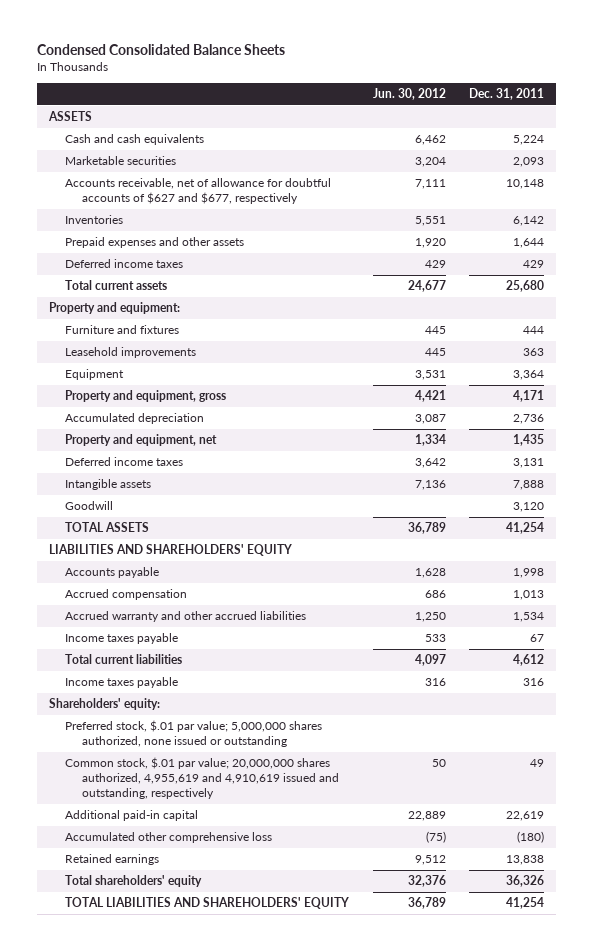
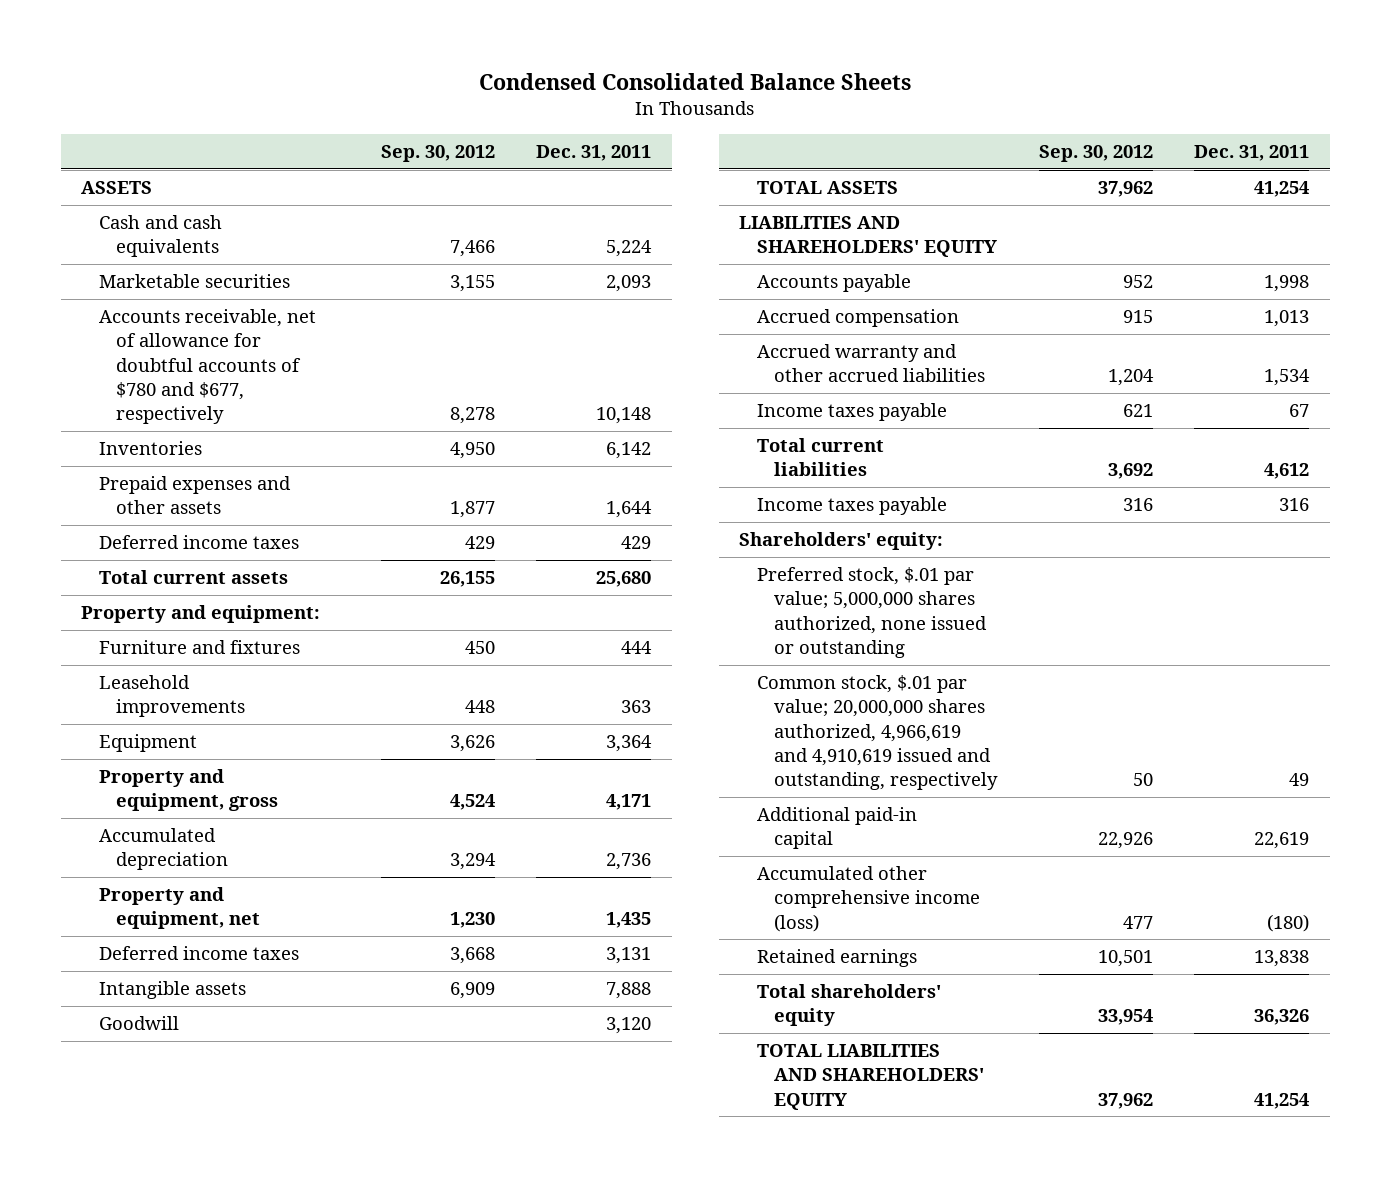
- | Jun. 30, 2012 | Dec. 31, 2011
+ | Sep. 30, 2012 | Dec. 31, 2011
- Accounts receivable, net of allowance for doubtful accounts of $627 and $677, respectively | 7,111 | 10,148
+ Accounts receivable, net of allowance for doubtful accounts of $780 and $677, respectively | 8,278 | 10,148
- Common stock, $.01 par value; 20,000,000 shares authorized, 4,955,619 and 4,910,619 issued and outstanding, respectively | 50 | 49
+ Common stock, $.01 par value; 20,000,000 shares authorized, 4,966,619 and 4,910,619 issued and outstanding, respectively | 50 | 49
- Accumulated other comprehensive loss | (75) | (180)
+ Accumulated other comprehensive income (loss) | 477 | (180)

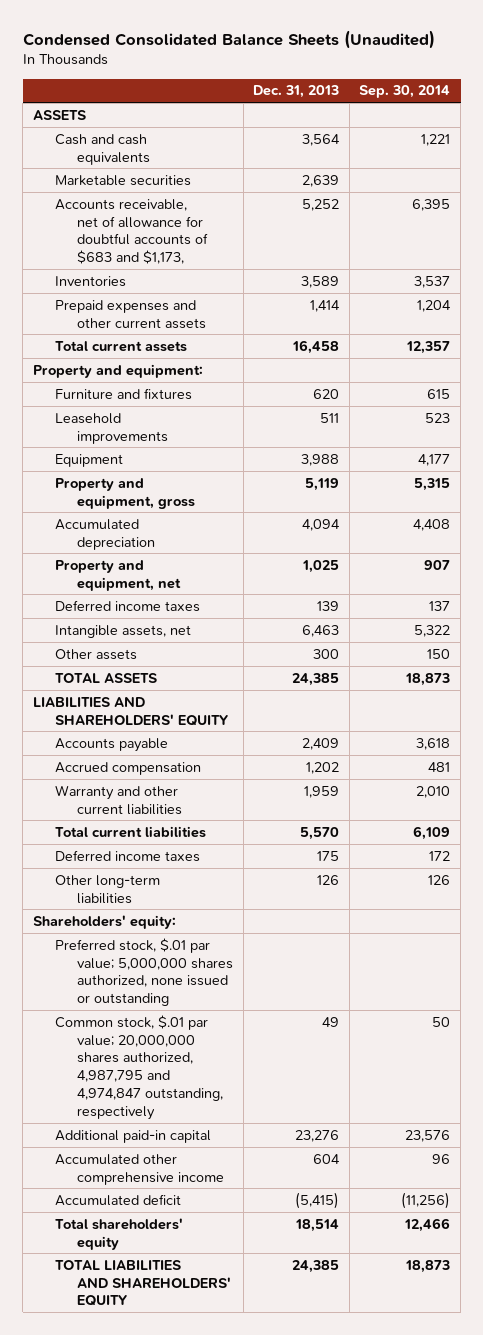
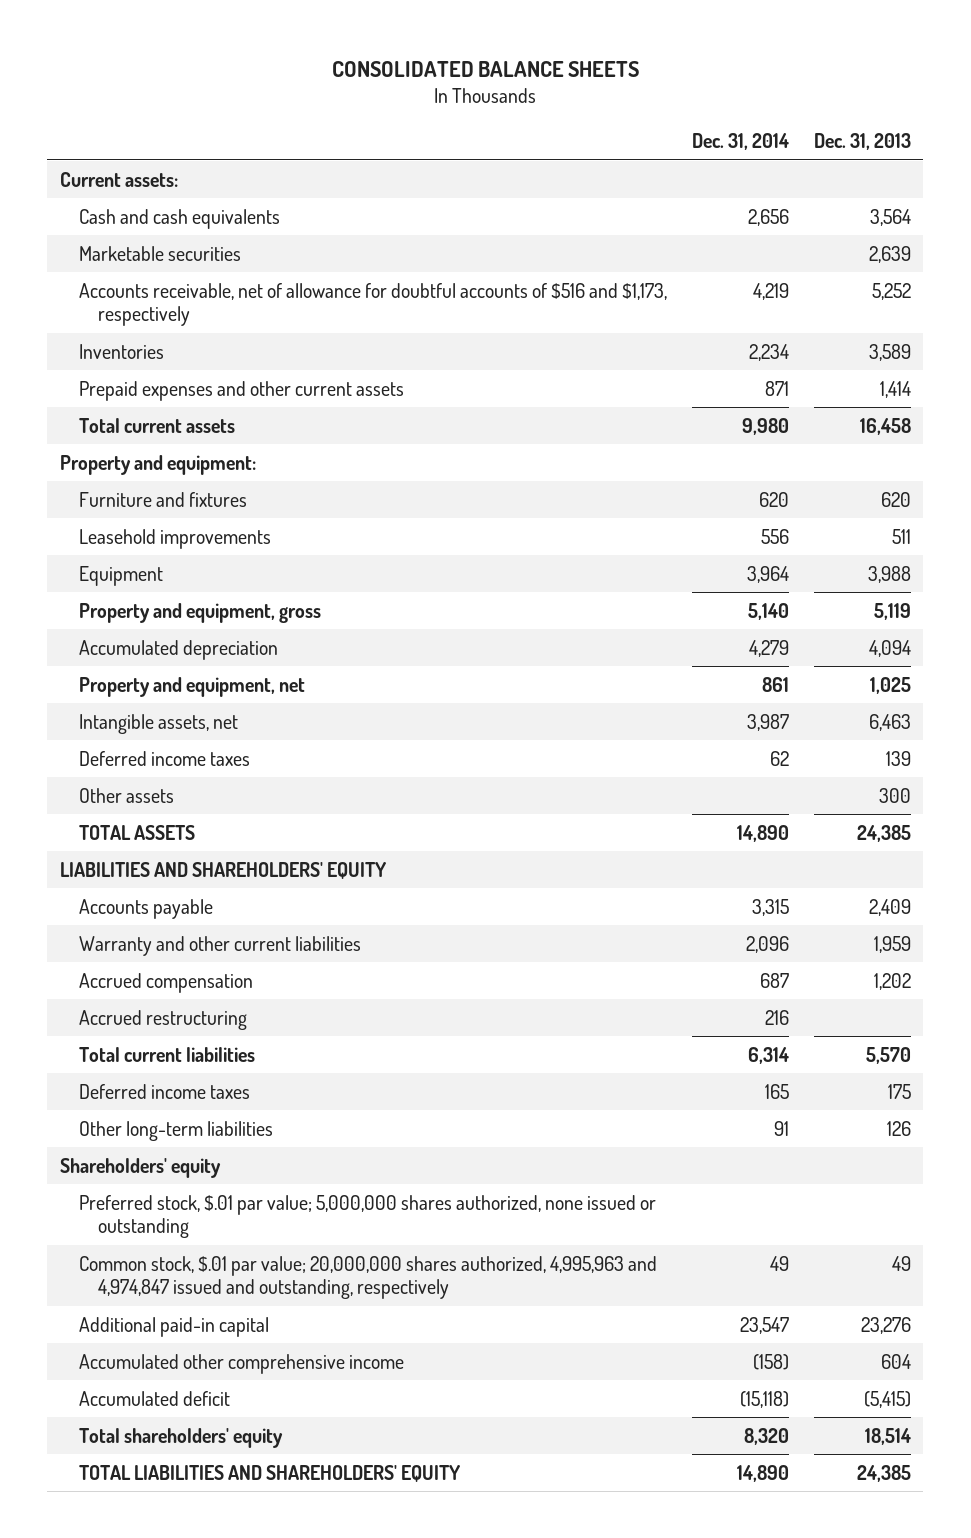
- Condensed Consolidated Balance Sheets (Unaudited)
+ CONSOLIDATED BALANCE SHEETS
- | Dec. 31, 2013 | Sep. 30, 2014
+ | Dec. 31, 2014 | Dec. 31, 2013
- ASSETS
+ Current assets:
- Accounts receivable, net of allowance for doubtful accounts of $683 and $1,173, | 5,252 | 6,395
+ Accounts receivable, net of allowance for doubtful accounts of $516 and $1,173, respectively | 4,219 | 5,252
moved down: Deferred income taxes | 62 | 139
moved down: Accrued compensation | 687 | 1,202
+ Accrued restructuring | 216 |
- Shareholders' equity:
+ Shareholders' equity
- Common stock, $.01 par value; 20,000,000 shares authorized, 4,987,795 and 4,974,847 outstanding, respectively | 49 | 50
+ Common stock, $.01 par value; 20,000,000 shares authorized, 4,995,963 and 4,974,847 issued and outstanding, respectively | 49 | 49

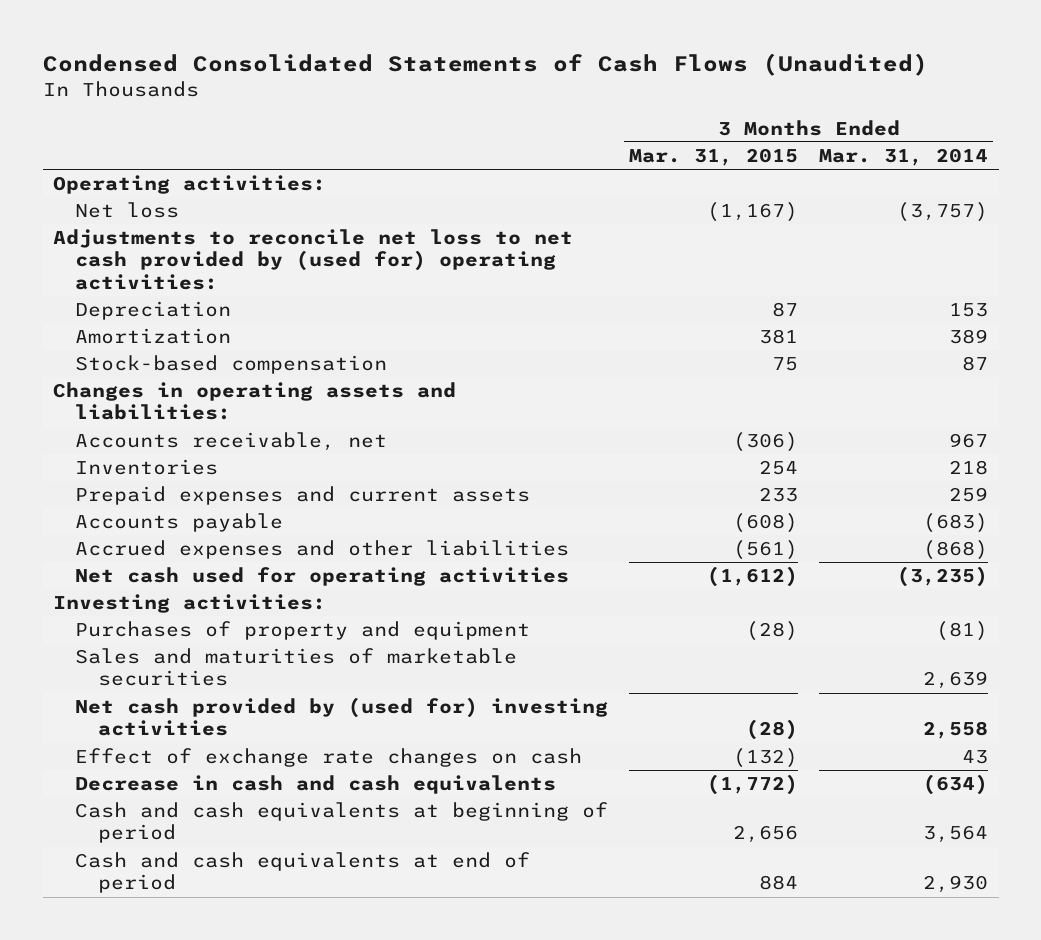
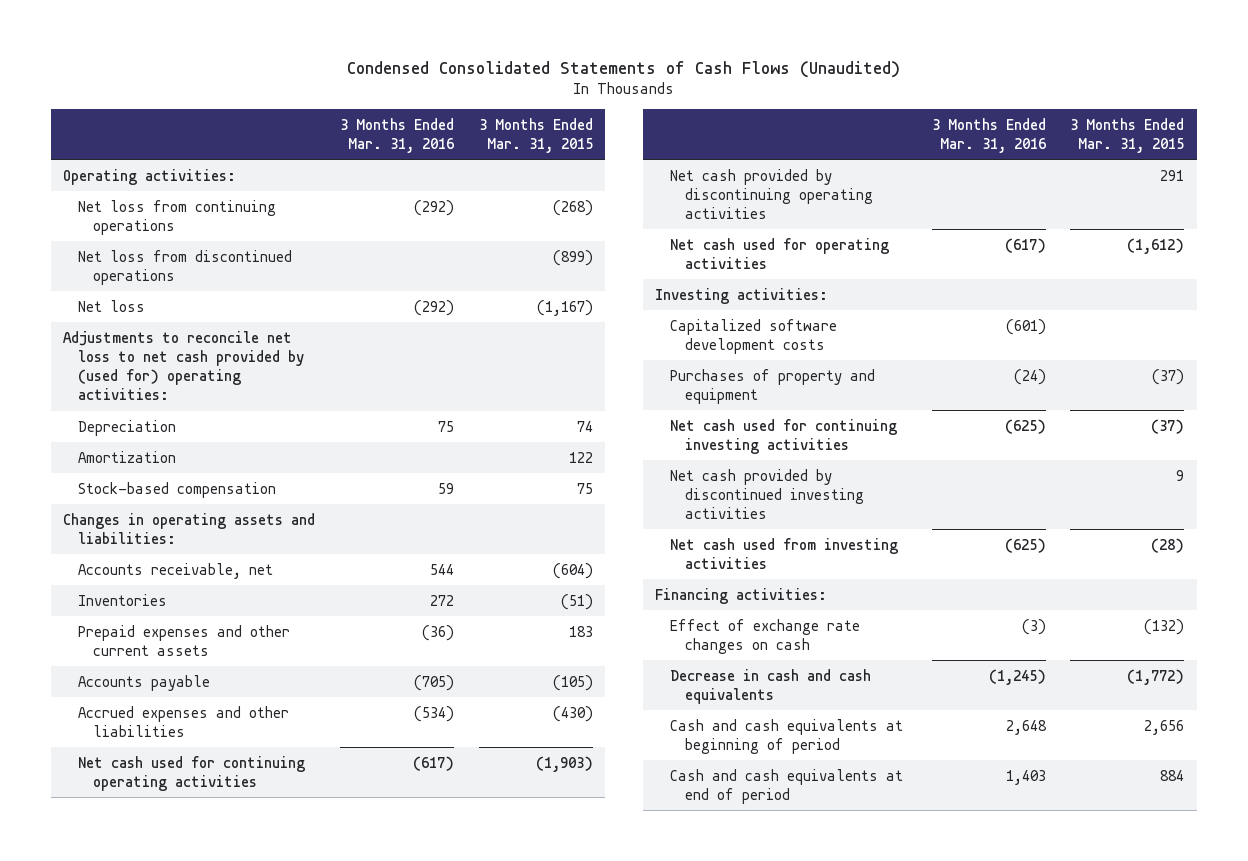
- | 3 Months Ended Mar. 31, 2015 | 3 Months Ended Mar. 31, 2014
+ | 3 Months Ended Mar. 31, 2016 | 3 Months Ended Mar. 31, 2015
+ Net loss from continuing operations | (292) | (268)
+ Net loss from discontinued operations | | (899)
- Depreciation | 87 | 153
- Amortization | 381 | 389
+ Depreciation | 75 | 74
+ Amortization | | 122
- Accounts receivable, net | (306) | 967
- Inventories | 254 | 218
- Prepaid expenses and current assets | 233 | 259
- Accounts payable | (608) | (683)
- Accrued expenses and other liabilities | (561) | (868)
+ Accounts receivable, net | 544 | (604)
+ Inventories | 272 | (51)
+ Prepaid expenses and other current assets | (36) | 183
+ Accounts payable | (705) | (105)
+ Accrued expenses and other liabilities | (534) | (430)
+ Net cash used for continuing operating activities | (617) | (1,903)
+ Net cash provided by discontinuing operating activities | | 291
- Purchases of property and equipment | (28) | (81)
- Sales and maturities of marketable securities | | 2,639
- Net cash provided by (used for) investing activities | (28) | 2,558
+ Capitalized software development costs | (601) |
+ Purchases of property and equipment | (24) | (37)
+ Net cash used for continuing investing activities | (625) | (37)
+ Net cash provided by discontinued investing activities | | 9
+ Net cash used from investing activities | (625) | (28)
+ Financing activities:

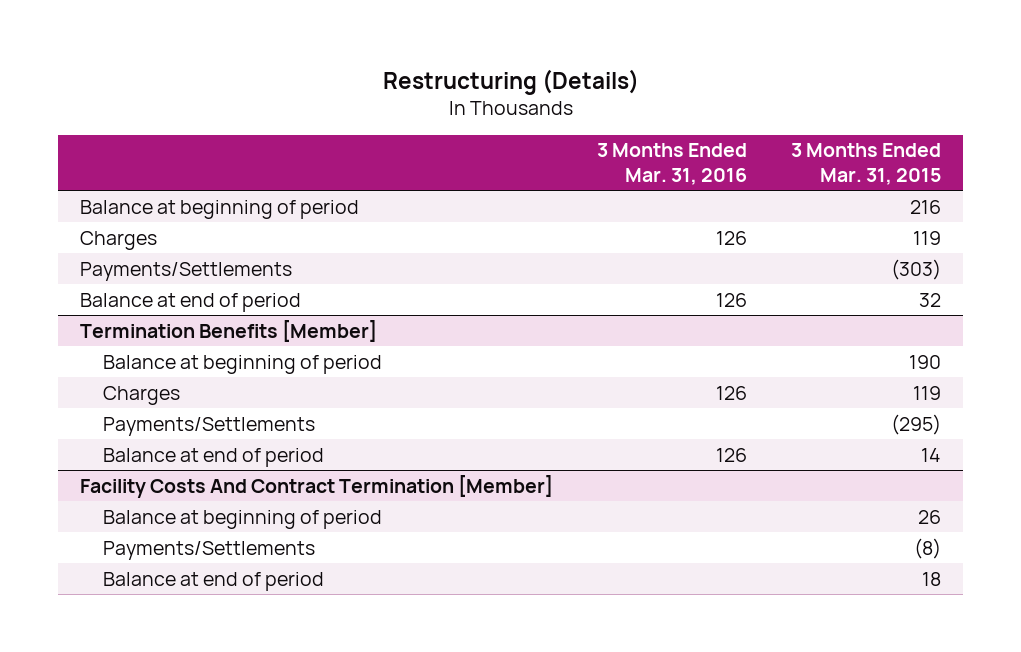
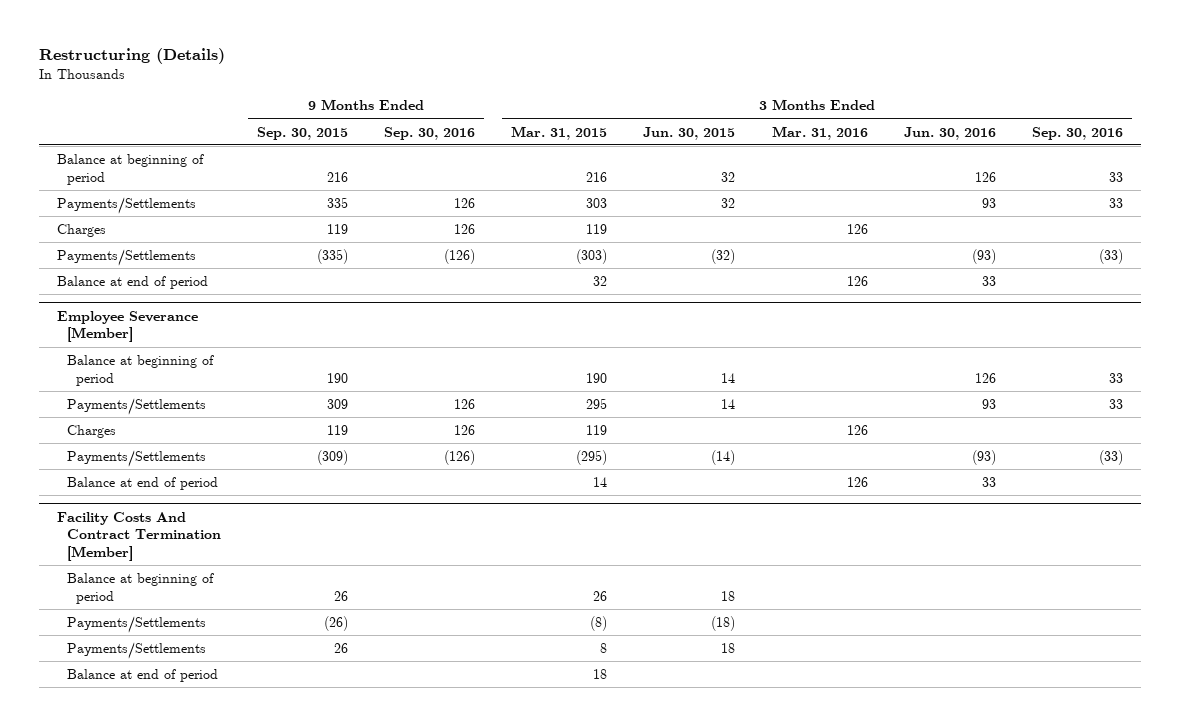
- | 3 Months Ended Mar. 31, 2016 | 3 Months Ended Mar. 31, 2015
+ | 9 Months Ended Sep. 30, 2015 | 9 Months Ended Sep. 30, 2016 | 3 Months Ended Mar. 31, 2015 | 3 Months Ended Jun. 30, 2015 | 3 Months Ended Mar. 31, 2016 | 3 Months Ended Jun. 30, 2016 | 3 Months Ended Sep. 30, 2016
+ Payments/Settlements | 335 | 126 | 303 | 32 | | 93 | 33
- Termination Benefits [Member]
+ Employee Severance [Member]
+ Payments/Settlements | 309 | 126 | 295 | 14 | | 93 | 33
@ Facility Costs And Contract Termination [Member]
+ Payments/Settlements | 26 | | 8 | 18 | | |

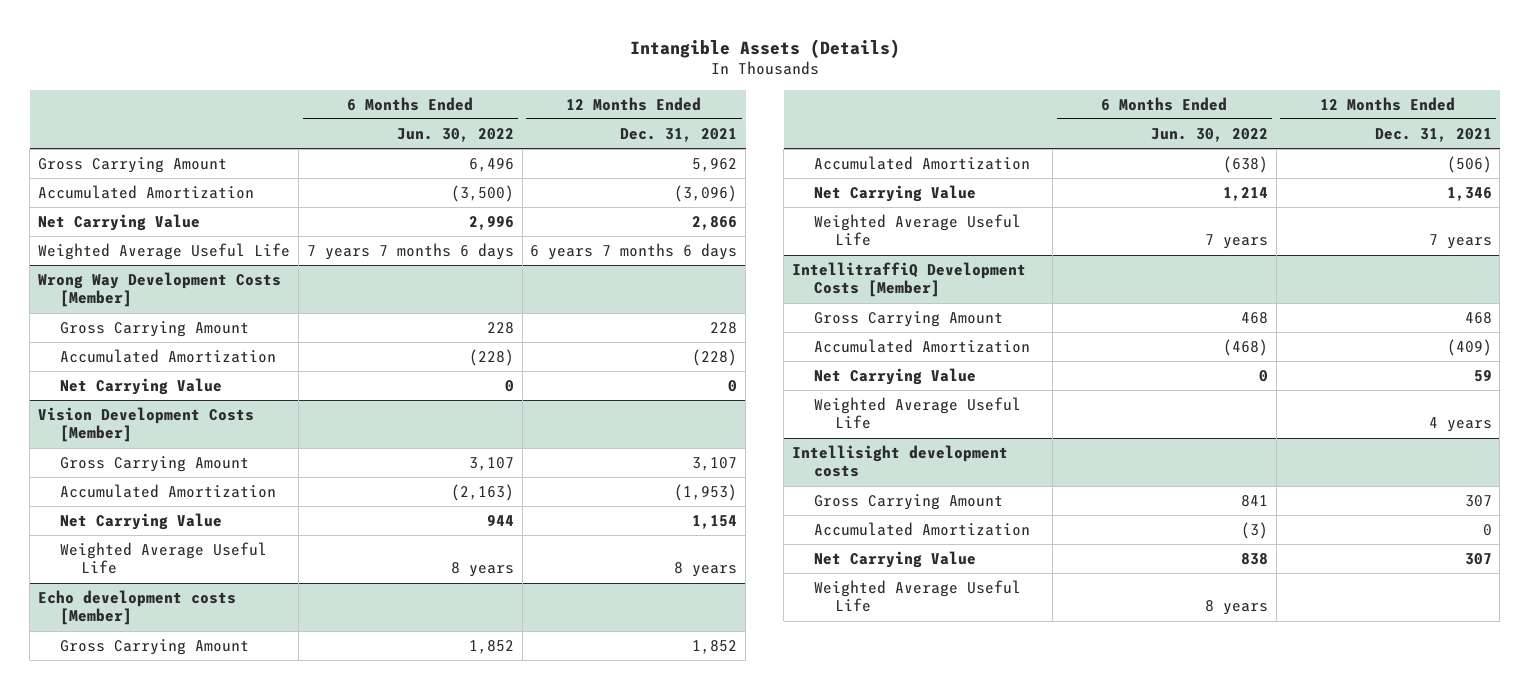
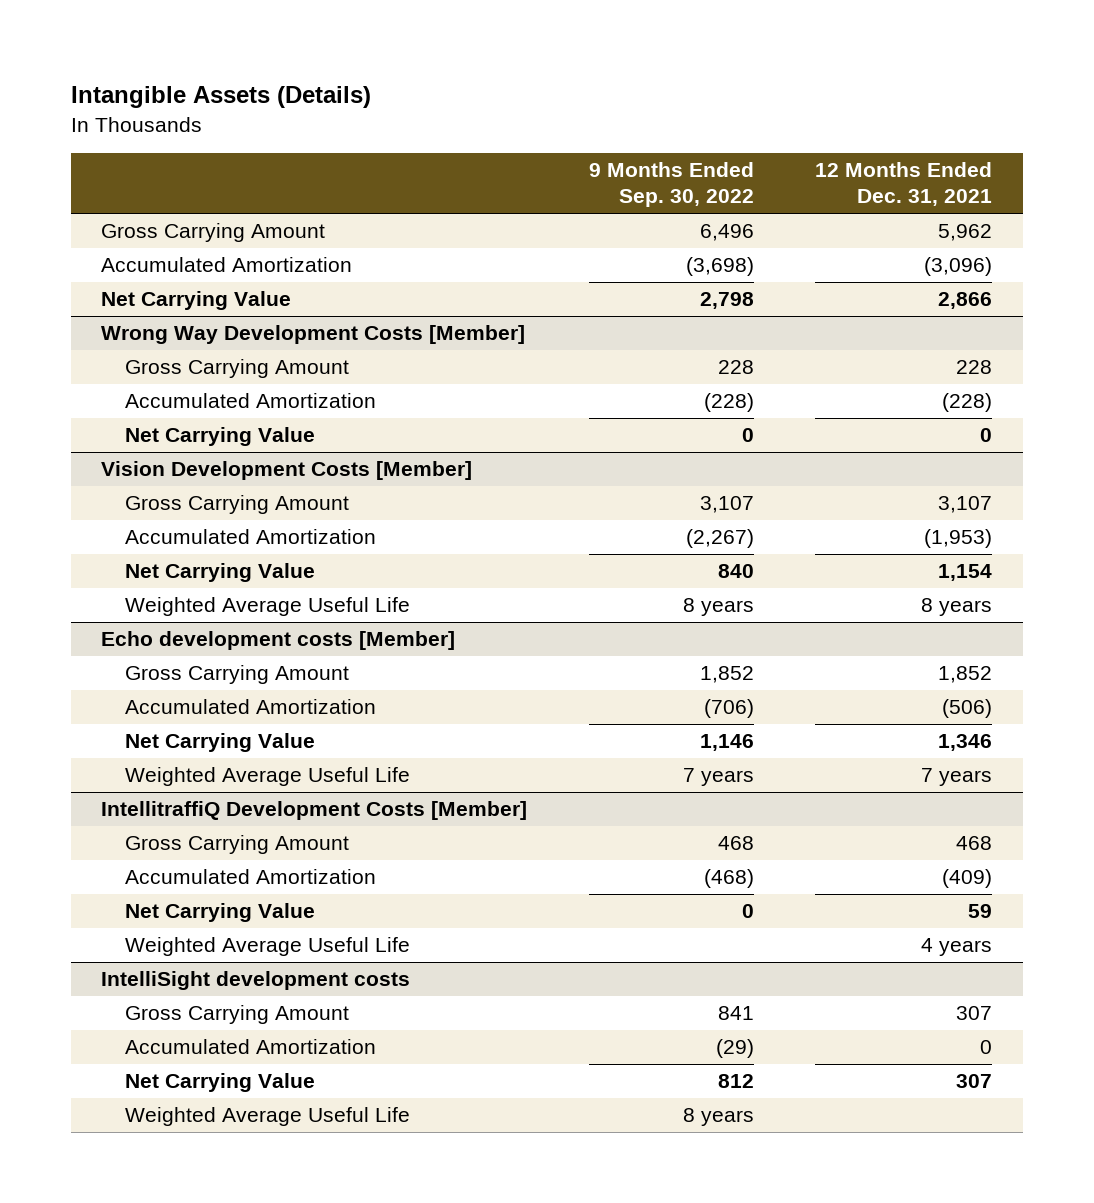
- | 6 Months Ended Jun. 30, 2022 | 12 Months Ended Dec. 31, 2021
+ | 9 Months Ended Sep. 30, 2022 | 12 Months Ended Dec. 31, 2021
- Weighted Average Useful Life | 7 years 7 months 6 days | 6 years 7 months 6 days
- Intellisight development costs
+ IntelliSight development costs

